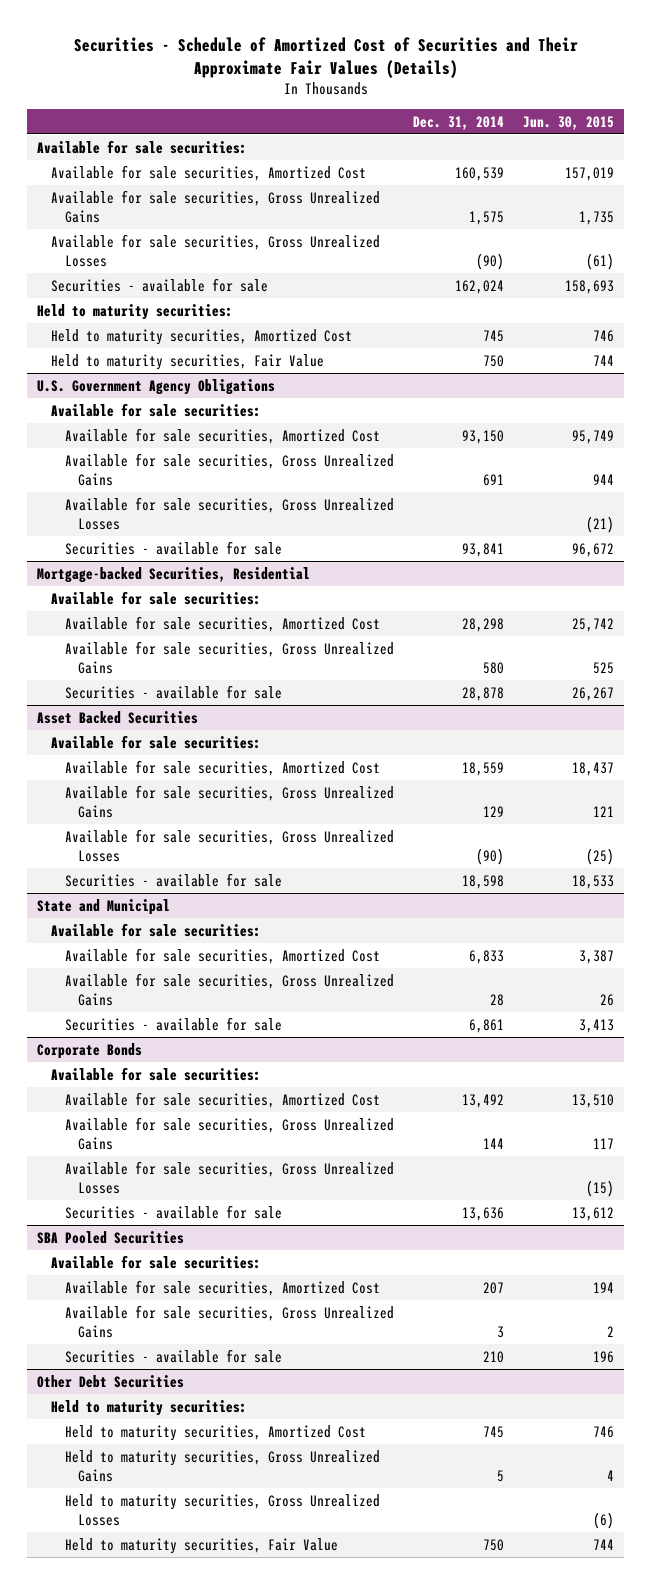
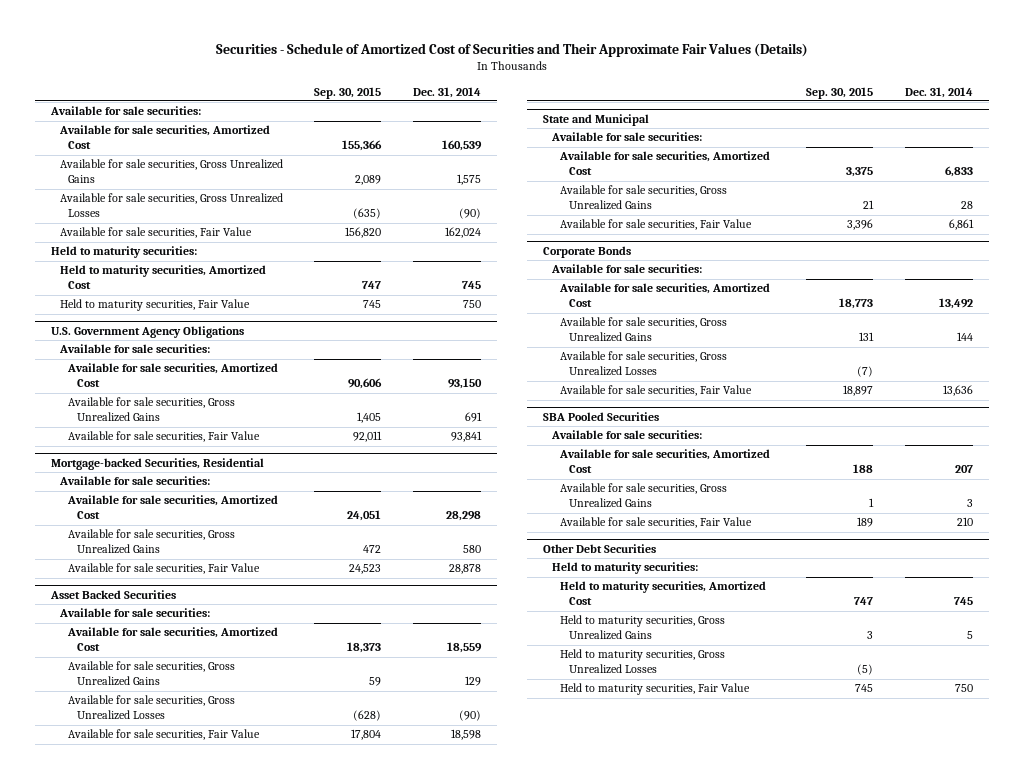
- | Dec. 31, 2014 | Jun. 30, 2015
+ | Sep. 30, 2015 | Dec. 31, 2014
- Securities - available for sale | 162,024 | 158,693
+ Available for sale securities, Fair Value | 156,820 | 162,024
@ U.S. Government Agency Obligations
- Available for sale securities, Gross Unrealized Losses | | (21)
- Securities - available for sale | 93,841 | 96,672
+ Available for sale securities, Fair Value | 92,011 | 93,841
@ Mortgage-backed Securities, Residential
- Securities - available for sale | 28,878 | 26,267
+ Available for sale securities, Fair Value | 24,523 | 28,878
@ Asset Backed Securities
- Securities - available for sale | 18,598 | 18,533
+ Available for sale securities, Fair Value | 17,804 | 18,598
@ State and Municipal
- Securities - available for sale | 6,861 | 3,413
+ Available for sale securities, Fair Value | 3,396 | 6,861
@ Corporate Bonds
- Securities - available for sale | 13,636 | 13,612
+ Available for sale securities, Fair Value | 18,897 | 13,636
@ SBA Pooled Securities
- Securities - available for sale | 210 | 196
+ Available for sale securities, Fair Value | 189 | 210

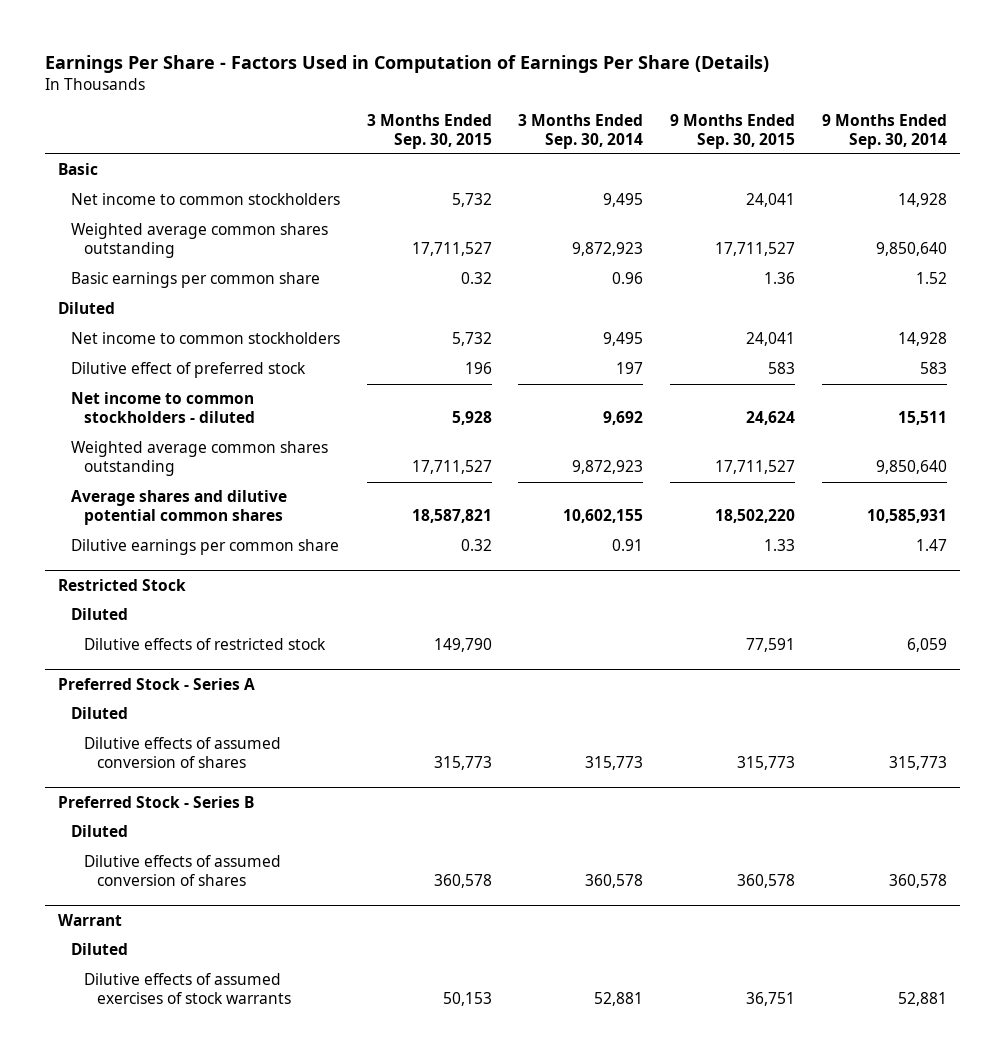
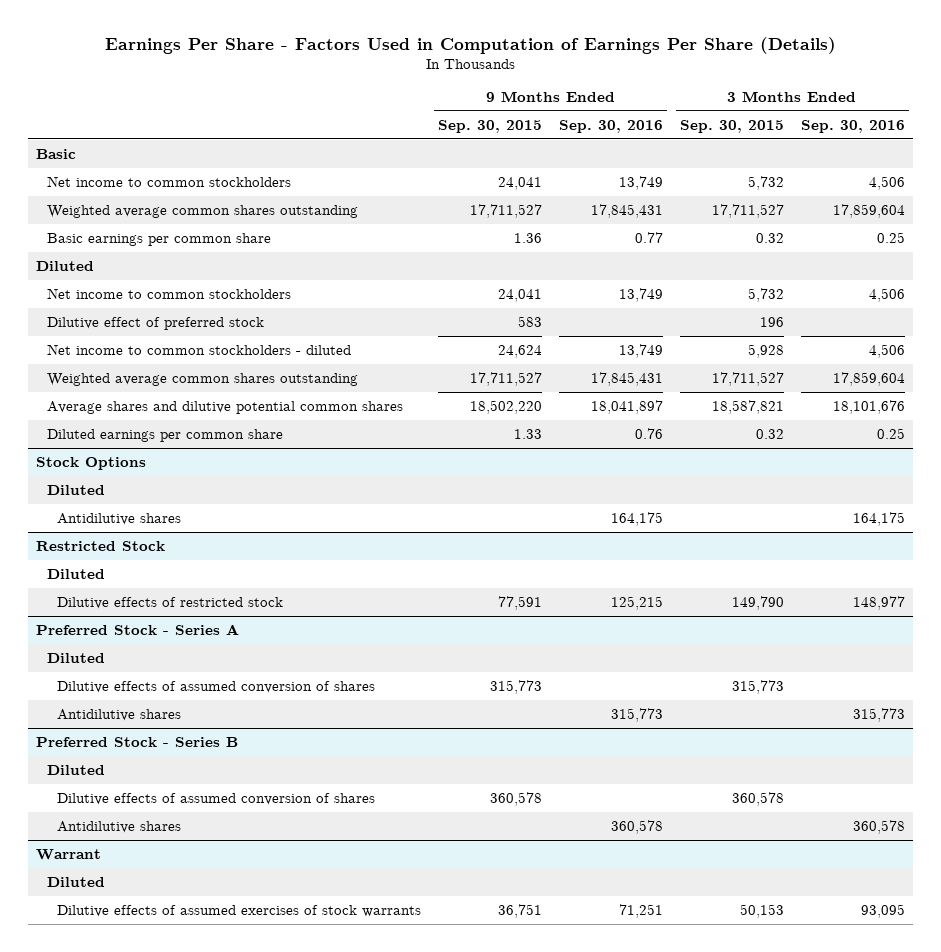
- | 3 Months Ended Sep. 30, 2015 | 3 Months Ended Sep. 30, 2014 | 9 Months Ended Sep. 30, 2015 | 9 Months Ended Sep. 30, 2014
+ | 9 Months Ended Sep. 30, 2015 | 9 Months Ended Sep. 30, 2016 | 3 Months Ended Sep. 30, 2015 | 3 Months Ended Sep. 30, 2016
- Dilutive earnings per common share | 0.32 | 0.91 | 1.33 | 1.47
+ Diluted earnings per common share | 1.33 | 0.76 | 0.32 | 0.25
+ Stock Options
+ Diluted
+ Antidilutive shares | | 164,175 | | 164,175
@ Preferred Stock - Series A
+ Antidilutive shares | | 315,773 | | 315,773
@ Preferred Stock - Series B
+ Antidilutive shares | | 360,578 | | 360,578

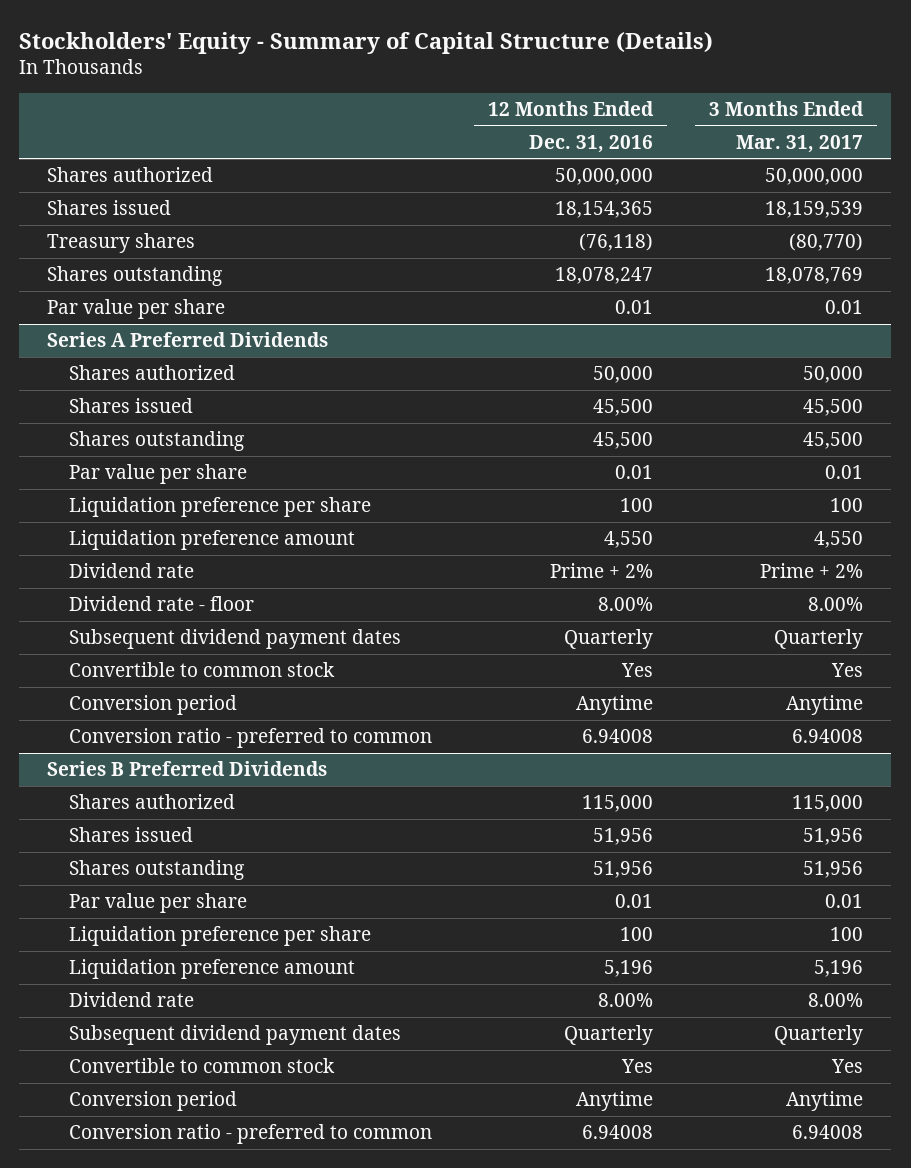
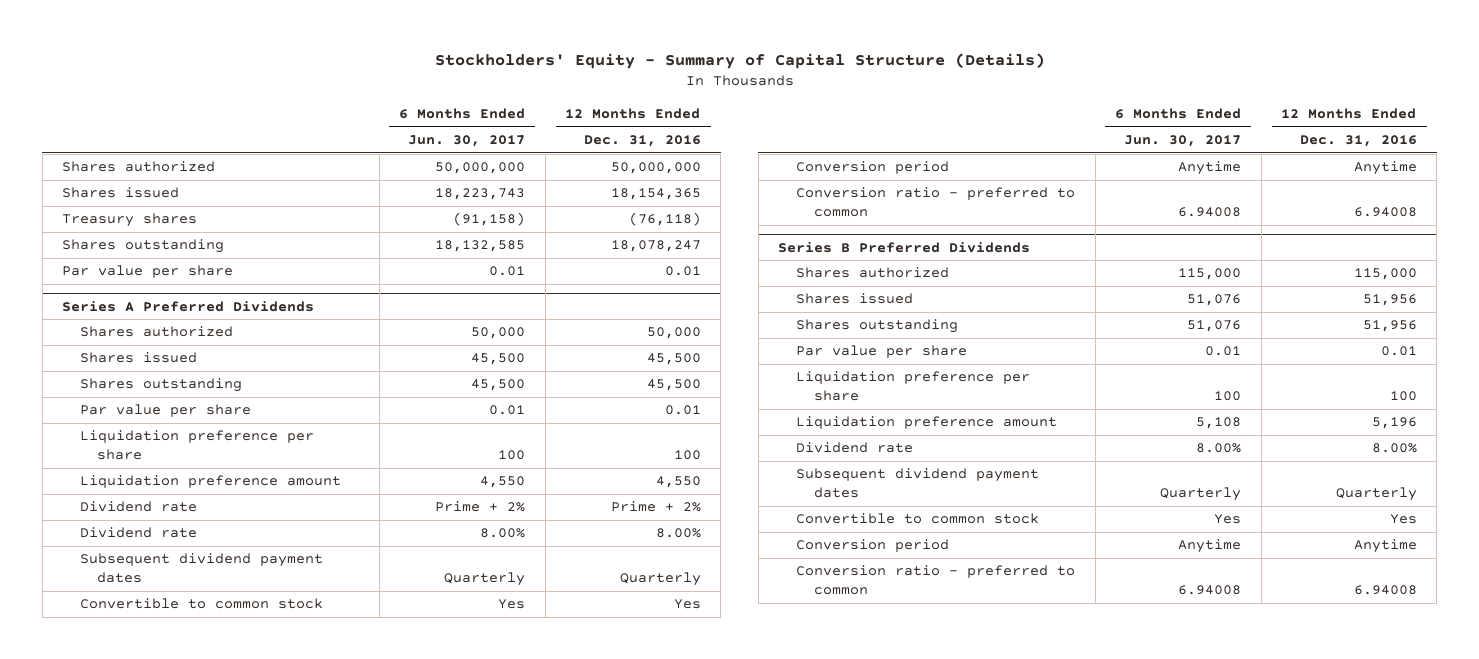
- | 12 Months Ended Dec. 31, 2016 | 3 Months Ended Mar. 31, 2017
+ | 6 Months Ended Jun. 30, 2017 | 12 Months Ended Dec. 31, 2016
@ Series A Preferred Dividends
- Dividend rate - floor | 8.00% | 8.00%
+ Dividend rate | 8.00% | 8.00%

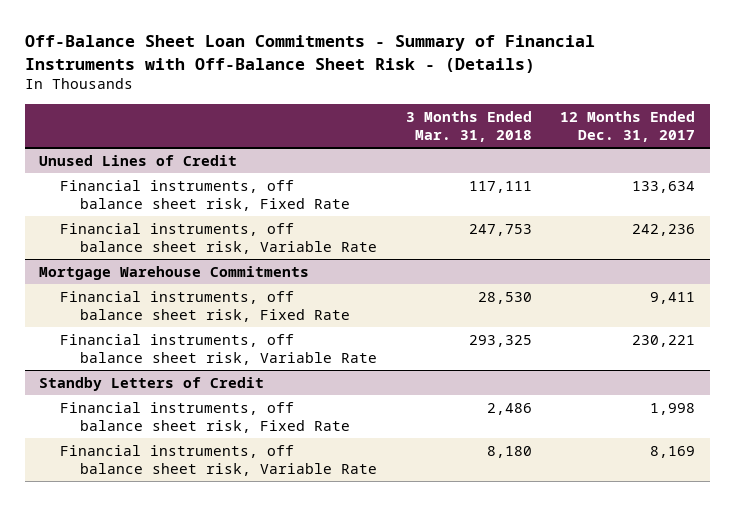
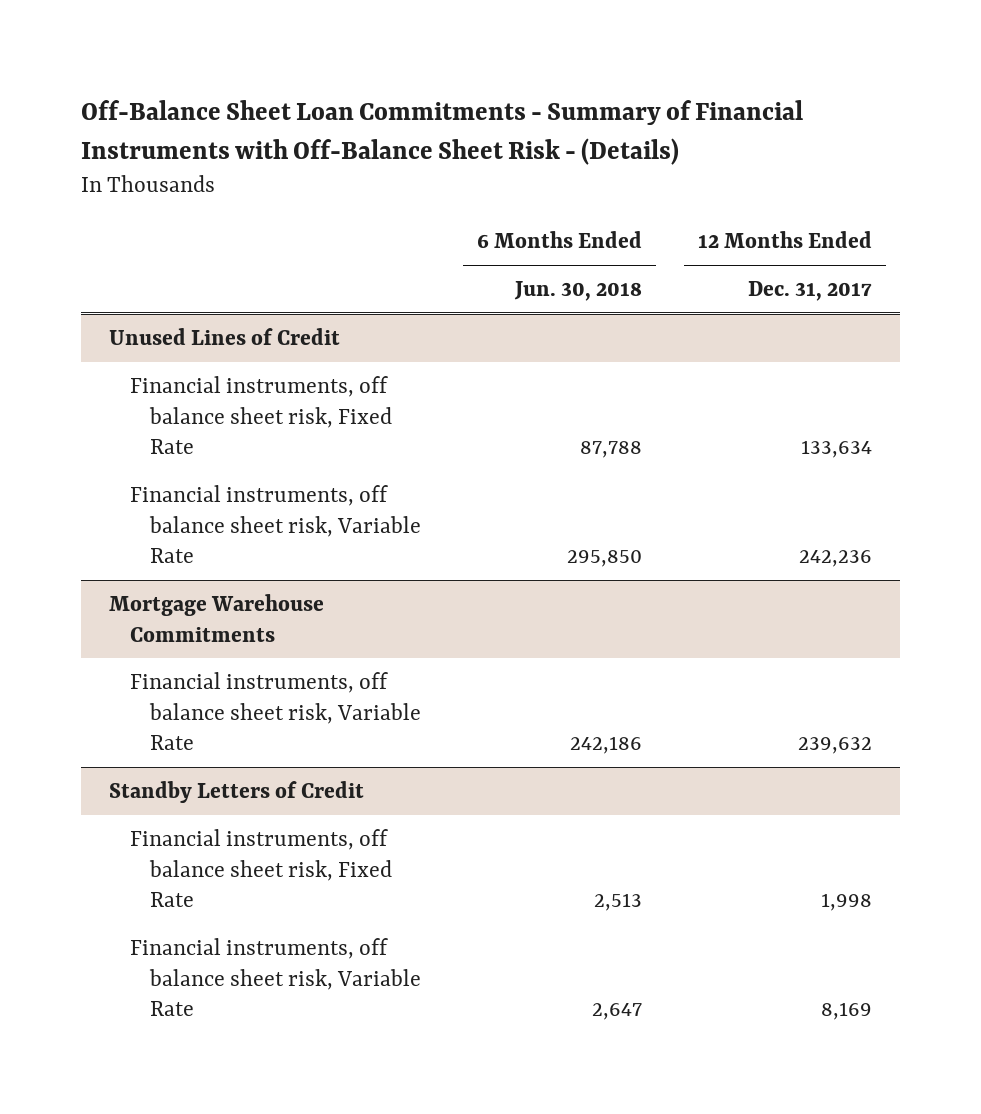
- | 3 Months Ended Mar. 31, 2018 | 12 Months Ended Dec. 31, 2017
+ | 6 Months Ended Jun. 30, 2018 | 12 Months Ended Dec. 31, 2017
@ Mortgage Warehouse Commitments
- Financial instruments, off balance sheet risk, Fixed Rate | 28,530 | 9,411
- Financial instruments, off balance sheet risk, Variable Rate | 293,325 | 230,221
+ Financial instruments, off balance sheet risk, Variable Rate | 242,186 | 239,632

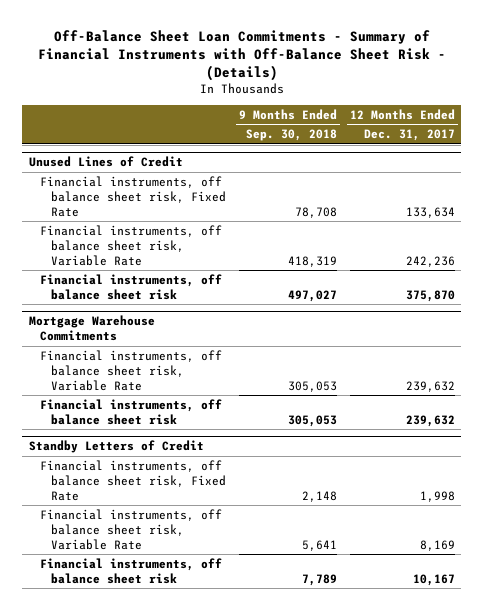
- | 6 Months Ended Jun. 30, 2018 | 12 Months Ended Dec. 31, 2017
+ | 9 Months Ended Sep. 30, 2018 | 12 Months Ended Dec. 31, 2017
@ Unused Lines of Credit
+ Financial instruments, off balance sheet risk | 497,027 | 375,870
@ Mortgage Warehouse Commitments
+ Financial instruments, off balance sheet risk | 305,053 | 239,632
@ Standby Letters of Credit
+ Financial instruments, off balance sheet risk | 7,789 | 10,167

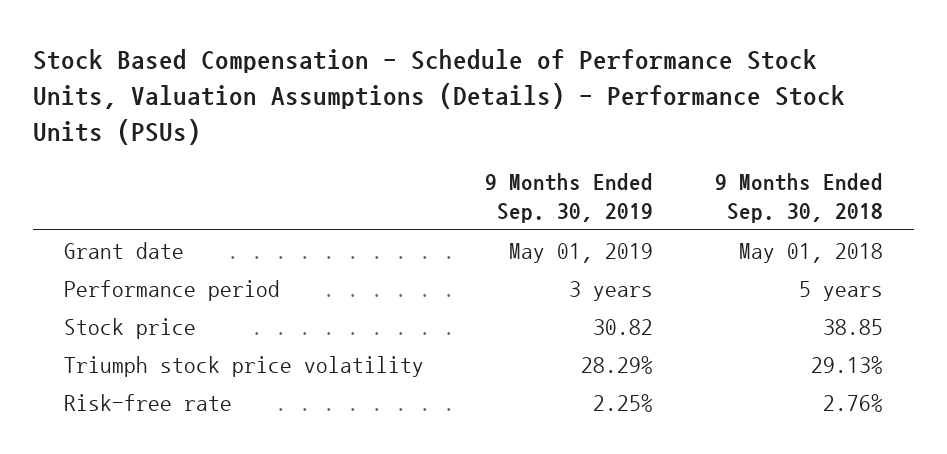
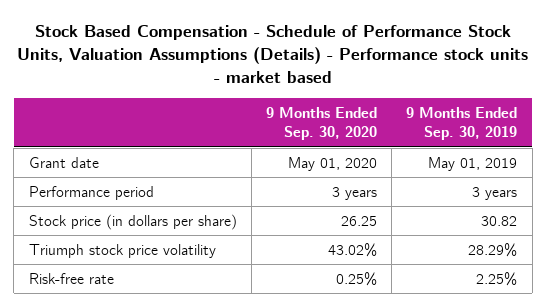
- Stock Based Compensation - Schedule of Performance Stock Units, Valuation Assumptions (Details) - Performance Stock Units (PSUs)
+ Stock Based Compensation - Schedule of Performance Stock Units, Valuation Assumptions (Details) - Performance stock units - market based
- | 9 Months Ended Sep. 30, 2019 | 9 Months Ended Sep. 30, 2018
+ | 9 Months Ended Sep. 30, 2020 | 9 Months Ended Sep. 30, 2019
- Stock price | 30.82 | 38.85
+ Stock price (in dollars per share) | 26.25 | 30.82

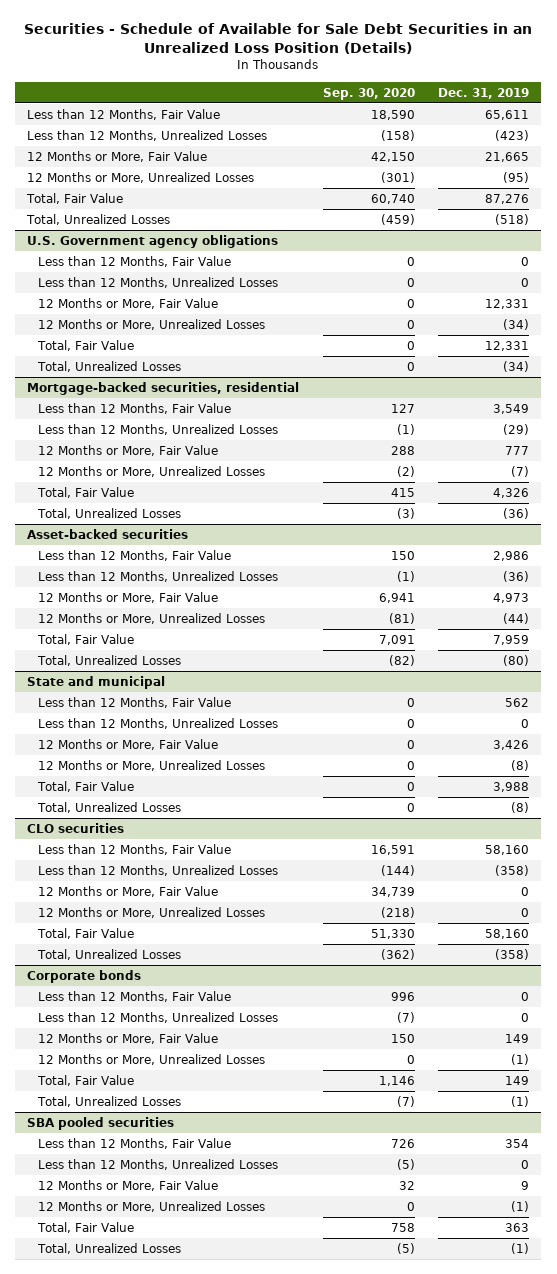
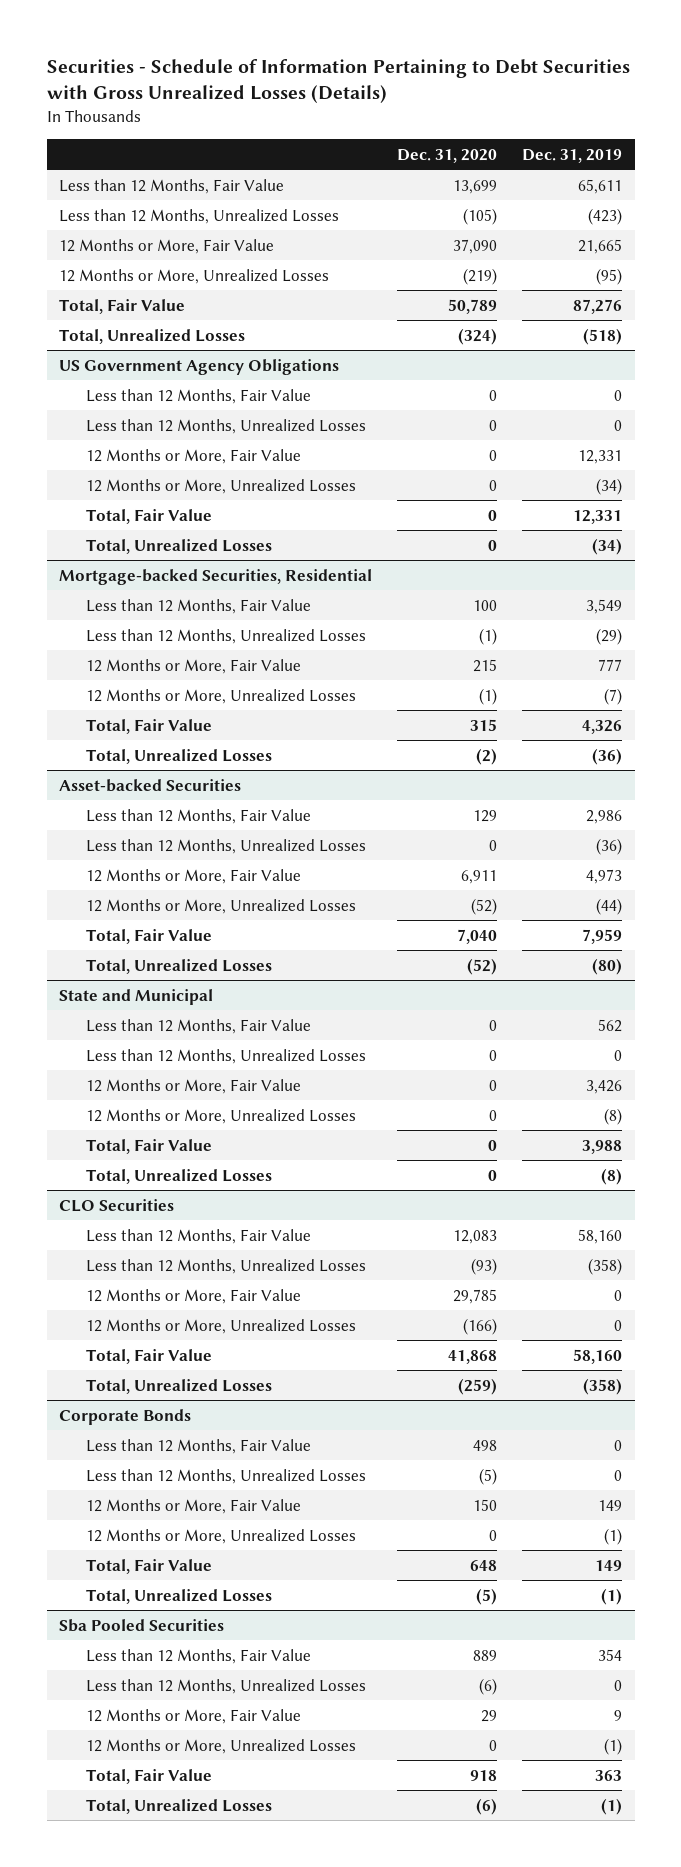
- Securities - Schedule of Available for Sale Debt Securities in an Unrealized Loss Position (Details)
+ Securities - Schedule of Information Pertaining to Debt Securities with Gross Unrealized Losses (Details)
- | Sep. 30, 2020 | Dec. 31, 2019
+ | Dec. 31, 2020 | Dec. 31, 2019
- U.S. Government agency obligations
+ US Government Agency Obligations
- Mortgage-backed securities, residential
+ Mortgage-backed Securities, Residential
- Asset-backed securities
+ Asset-backed Securities
- State and municipal
+ State and Municipal
- CLO securities
+ CLO Securities
- Corporate bonds
+ Corporate Bonds
- SBA pooled securities
+ Sba Pooled Securities

